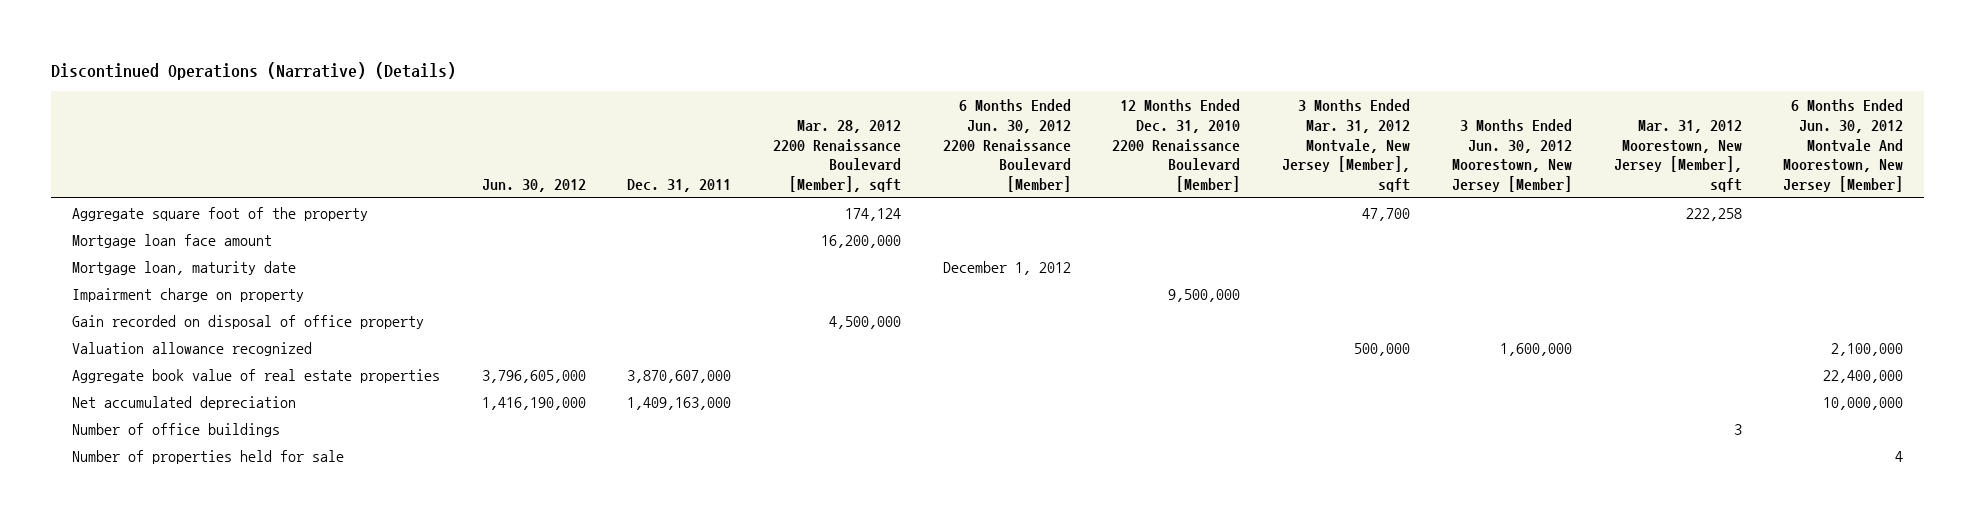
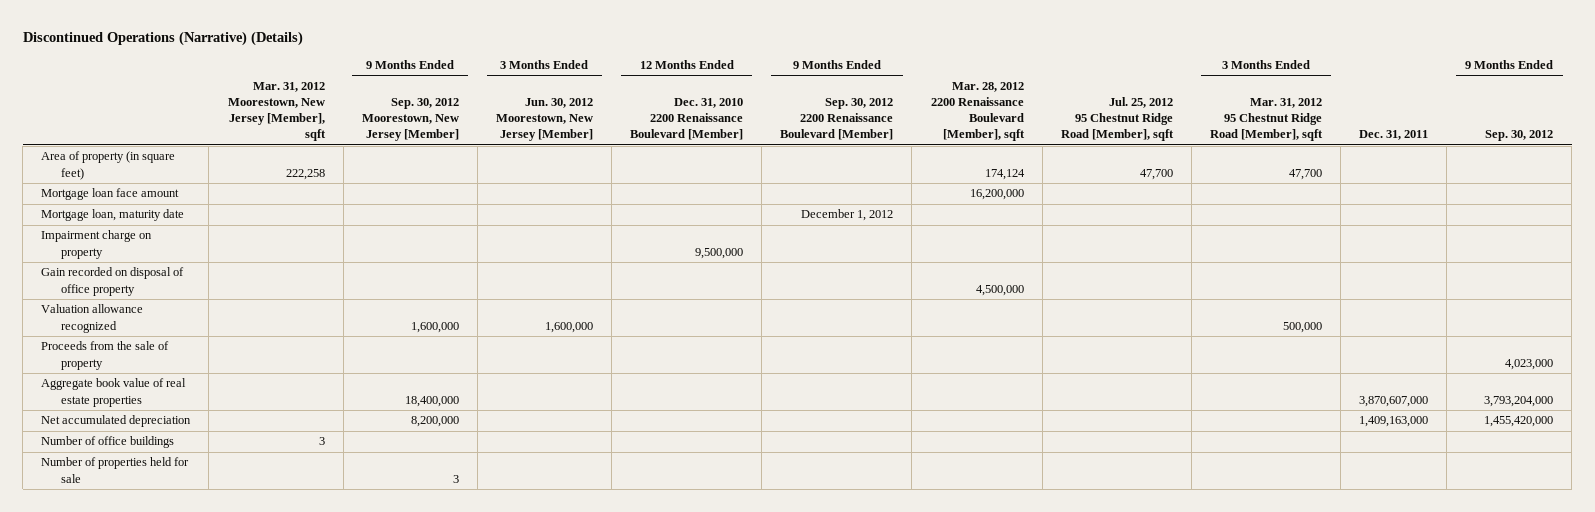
- | Jun. 30, 2012 | Dec. 31, 2011 | Mar. 28, 2012 2200 Renaissance Boulevard [Member], sqft | 6 Months Ended Jun. 30, 2012 2200 Renaissance Boulevard [Member] | 12 Months Ended Dec. 31, 2010 2200 Renaissance Boulevard [Member] | 3 Months Ended Mar. 31, 2012 Montvale, New Jersey [Member], sqft | 3 Months Ended Jun. 30, 2012 Moorestown, New Jersey [Member] | Mar. 31, 2012 Moorestown, New Jersey [Member], sqft | 6 Months Ended Jun. 30, 2012 Montvale And Moorestown, New Jersey [Member]
+ | Mar. 31, 2012 Moorestown, New Jersey [Member], sqft | 9 Months Ended Sep. 30, 2012 Moorestown, New Jersey [Member] | 3 Months Ended Jun. 30, 2012 Moorestown, New Jersey [Member] | 12 Months Ended Dec. 31, 2010 2200 Renaissance Boulevard [Member] | 9 Months Ended Sep. 30, 2012 2200 Renaissance Boulevard [Member] | Mar. 28, 2012 2200 Renaissance Boulevard [Member], sqft | Jul. 25, 2012 95 Chestnut Ridge Road [Member], sqft | 3 Months Ended Mar. 31, 2012 95 Chestnut Ridge Road [Member], sqft | Dec. 31, 2011 | 9 Months Ended Sep. 30, 2012
- Aggregate square foot of the property | | | 174,124 | | | 47,700 | | 222,258 |
+ Area of property (in square feet) | 222,258 | | | | | 174,124 | 47,700 | 47,700 | |
+ Proceeds from the sale of property | | | | | | | | | | 4,023,000

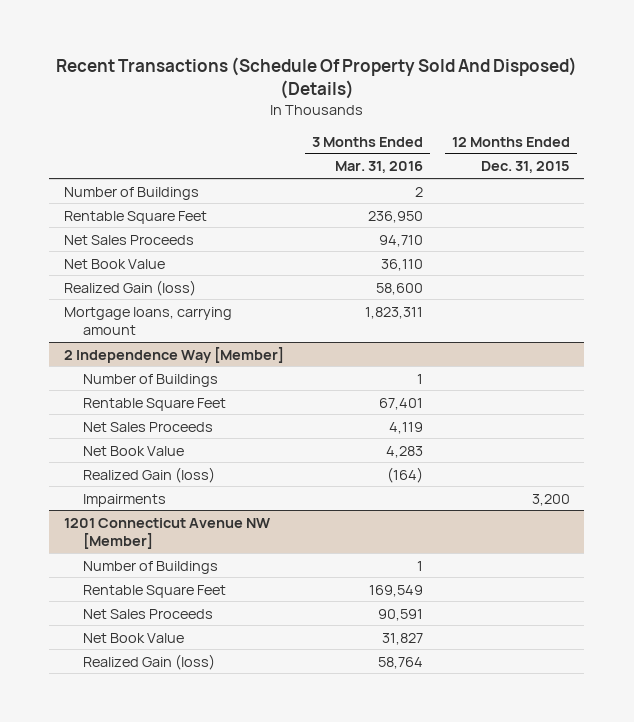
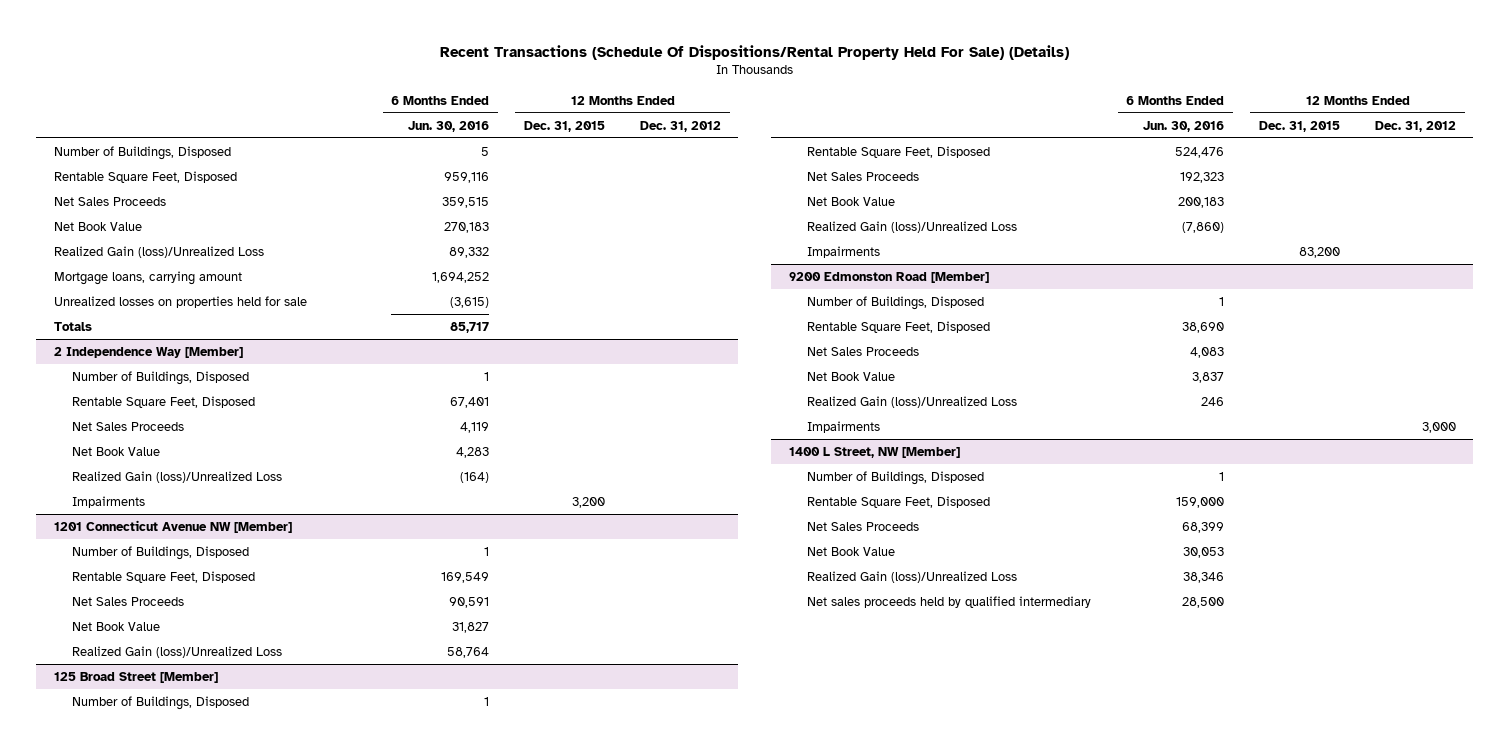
- Recent Transactions (Schedule Of Property Sold And Disposed) (Details)
+ Recent Transactions (Schedule Of Dispositions/Rental Property Held For Sale) (Details)
- | 3 Months Ended Mar. 31, 2016 | 12 Months Ended Dec. 31, 2015
+ | 6 Months Ended Jun. 30, 2016 | 12 Months Ended Dec. 31, 2015 | 12 Months Ended Dec. 31, 2012
- Number of Buildings | 2 |
- Rentable Square Feet | 236,950 |
+ Number of Buildings, Disposed | 5 | |
+ Rentable Square Feet, Disposed | 959,116 | |
- Realized Gain (loss) | 58,600 |
+ Realized Gain (loss)/Unrealized Loss | 89,332 | |
+ Unrealized losses on properties held for sale | (3,615) | |
+ Totals | 85,717 | |
@ 2 Independence Way [Member]
- Number of Buildings | 1 |
- Rentable Square Feet | 67,401 |
+ Number of Buildings, Disposed | 1 | |
+ Rentable Square Feet, Disposed | 67,401 | |
- Realized Gain (loss) | (164) |
+ Realized Gain (loss)/Unrealized Loss | (164) | |
@ 1201 Connecticut Avenue NW [Member]
- Number of Buildings | 1 |
- Rentable Square Feet | 169,549 |
+ Number of Buildings, Disposed | 1 | |
+ Rentable Square Feet, Disposed | 169,549 | |
- Realized Gain (loss) | 58,764 |
+ Realized Gain (loss)/Unrealized Loss | 58,764 | |
+ 125 Broad Street [Member]
+ Number of Buildings, Disposed | 1 | |
+ Rentable Square Feet, Disposed | 524,476 | |
+ Net Sales Proceeds | 192,323 | |
+ Net Book Value | 200,183 | |
+ Realized Gain (loss)/Unrealized Loss | (7,860) | |
+ Impairments | | 83,200 |
+ 9200 Edmonston Road [Member]
+ Number of Buildings, Disposed | 1 | |
+ Rentable Square Feet, Disposed | 38,690 | |
+ Net Sales Proceeds | 4,083 | |
+ Net Book Value | 3,837 | |
+ Realized Gain (loss)/Unrealized Loss | 246 | |
+ Impairments | | | 3,000
+ 1400 L Street, NW [Member]
+ Number of Buildings, Disposed | 1 | |
+ Rentable Square Feet, Disposed | 159,000 | |
+ Net Sales Proceeds | 68,399 | |
+ Net Book Value | 30,053 | |
+ Realized Gain (loss)/Unrealized Loss | 38,346 | |
+ Net sales proceeds held by qualified intermediary | 28,500 | |

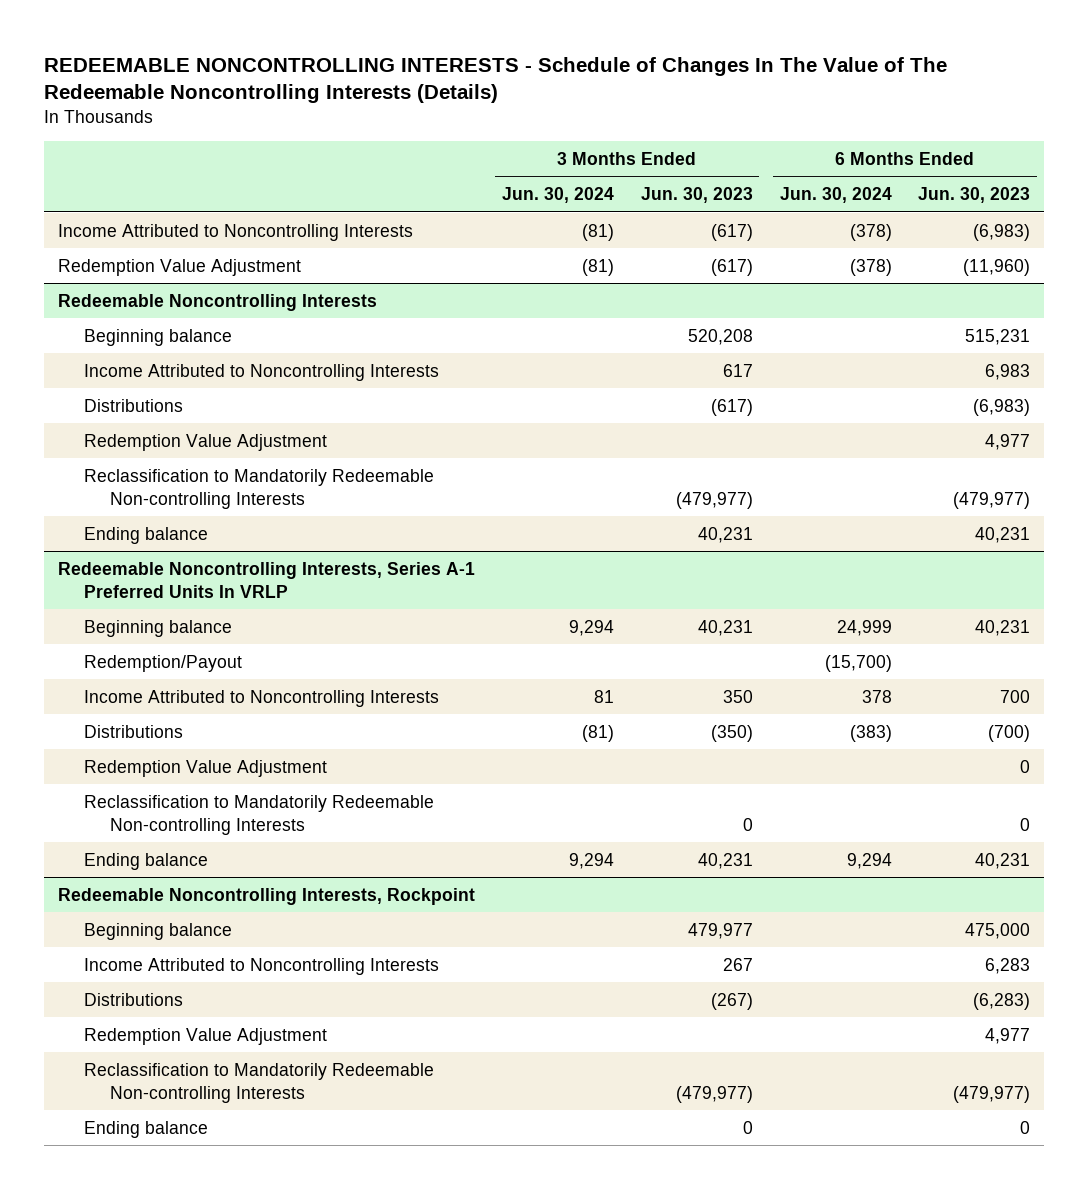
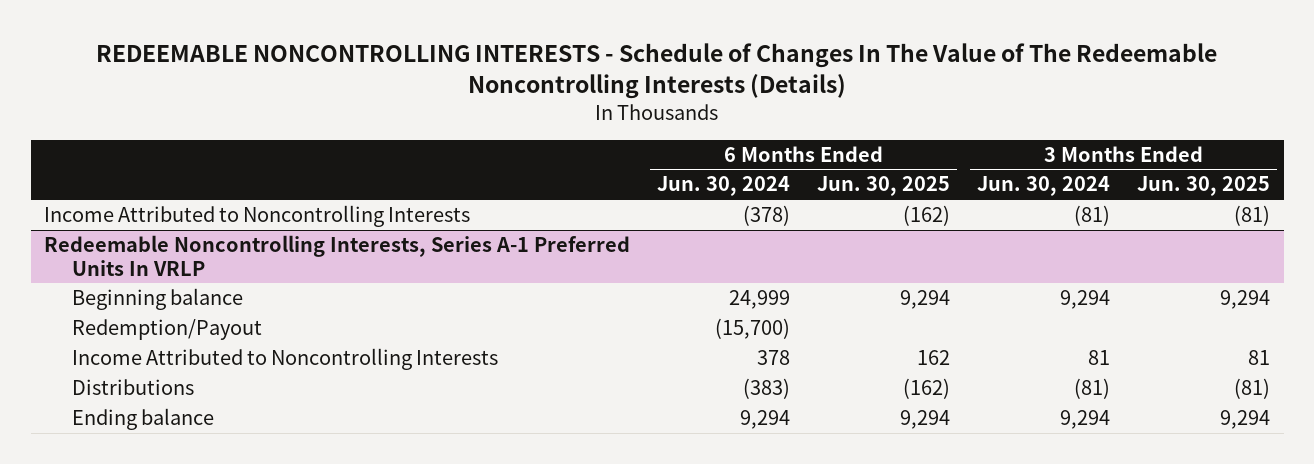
- | 3 Months Ended Jun. 30, 2024 | 3 Months Ended Jun. 30, 2023 | 6 Months Ended Jun. 30, 2024 | 6 Months Ended Jun. 30, 2023
+ | 6 Months Ended Jun. 30, 2024 | 6 Months Ended Jun. 30, 2025 | 3 Months Ended Jun. 30, 2024 | 3 Months Ended Jun. 30, 2025
- Redemption Value Adjustment | (81) | (617) | (378) | (11,960)
- Redeemable Noncontrolling Interests
- Beginning balance | | 520,208 | | 515,231
- Income Attributed to Noncontrolling Interests | | 617 | | 6,983
- Distributions | | (617) | | (6,983)
- Redemption Value Adjustment | | | | 4,977
- Reclassification to Mandatorily Redeemable Non-controlling Interests | | (479,977) | | (479,977)
- Ending balance | | 40,231 | | 40,231
@ Redeemable Noncontrolling Interests, Series A-1 Preferred Units In VRLP
- Redemption Value Adjustment | | | | 0
- Reclassification to Mandatorily Redeemable Non-controlling Interests | | 0 | | 0
- Redeemable Noncontrolling Interests, Rockpoint
- Beginning balance | | 479,977 | | 475,000
- Income Attributed to Noncontrolling Interests | | 267 | | 6,283
- Distributions | | (267) | | (6,283)
- Redemption Value Adjustment | | | | 4,977
- Reclassification to Mandatorily Redeemable Non-controlling Interests | | (479,977) | | (479,977)
- Ending balance | | 0 | | 0

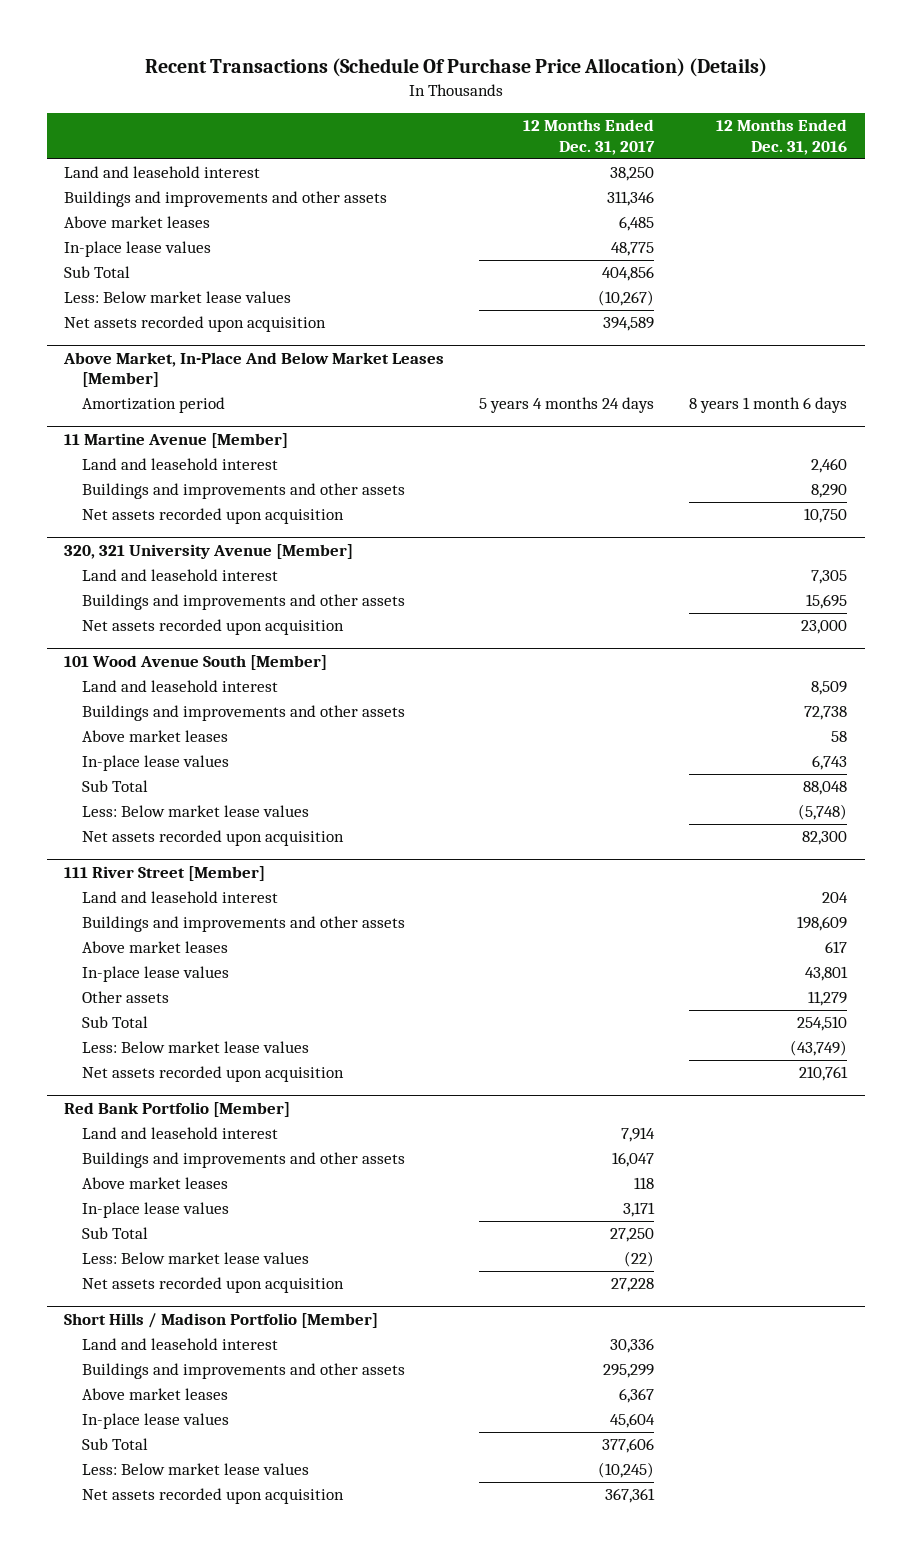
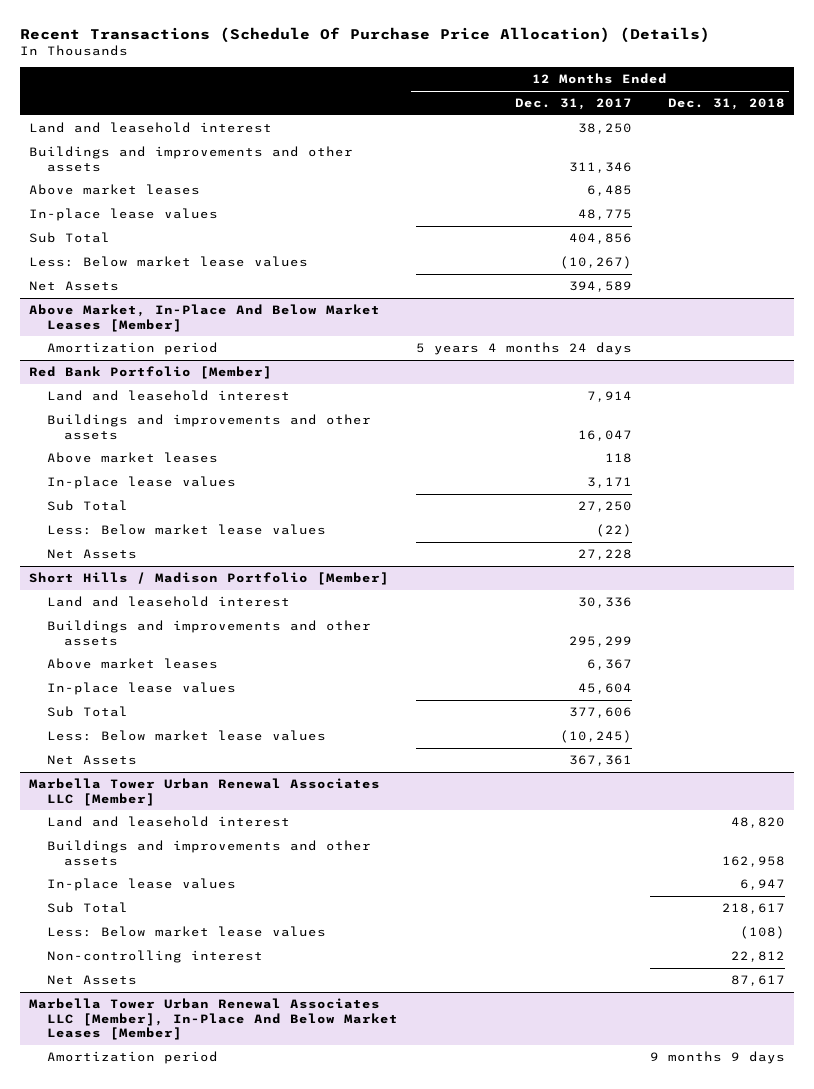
- | 12 Months Ended Dec. 31, 2017 | 12 Months Ended Dec. 31, 2016
+ | 12 Months Ended Dec. 31, 2017 | 12 Months Ended Dec. 31, 2018
- Net assets recorded upon acquisition | 394,589 |
+ Net Assets | 394,589 |
- 11 Martine Avenue [Member]
- Land and leasehold interest | | 2,460
- Buildings and improvements and other assets | | 8,290
- Net assets recorded upon acquisition | | 10,750
- 320, 321 University Avenue [Member]
- Land and leasehold interest | | 7,305
- Buildings and improvements and other assets | | 15,695
- Net assets recorded upon acquisition | | 23,000
- 101 Wood Avenue South [Member]
- Land and leasehold interest | | 8,509
- Buildings and improvements and other assets | | 72,738
- Above market leases | | 58
- In-place lease values | | 6,743
- Sub Total | | 88,048
- Less: Below market lease values | | (5,748)
- Net assets recorded upon acquisition | | 82,300
- 111 River Street [Member]
- Land and leasehold interest | | 204
- Buildings and improvements and other assets | | 198,609
- Above market leases | | 617
- In-place lease values | | 43,801
- Other assets | | 11,279
- Sub Total | | 254,510
- Less: Below market lease values | | (43,749)
- Net assets recorded upon acquisition | | 210,761
@ Red Bank Portfolio [Member]
- Net assets recorded upon acquisition | 27,228 |
+ Net Assets | 27,228 |
@ Short Hills / Madison Portfolio [Member]
- Net assets recorded upon acquisition | 367,361 |
+ Net Assets | 367,361 |
+ Marbella Tower Urban Renewal Associates LLC [Member]
+ Land and leasehold interest | | 48,820
+ Buildings and improvements and other assets | | 162,958
+ In-place lease values | | 6,947
+ Sub Total | | 218,617
+ Less: Below market lease values | | (108)
+ Non-controlling interest | | 22,812
+ Net Assets | | 87,617
+ Marbella Tower Urban Renewal Associates LLC [Member], In-Place And Below Market Leases [Member]
+ Amortization period | | 9 months 9 days

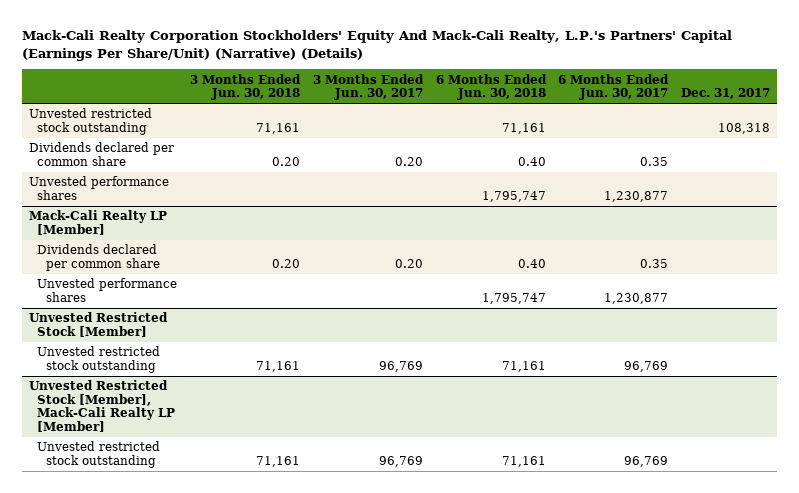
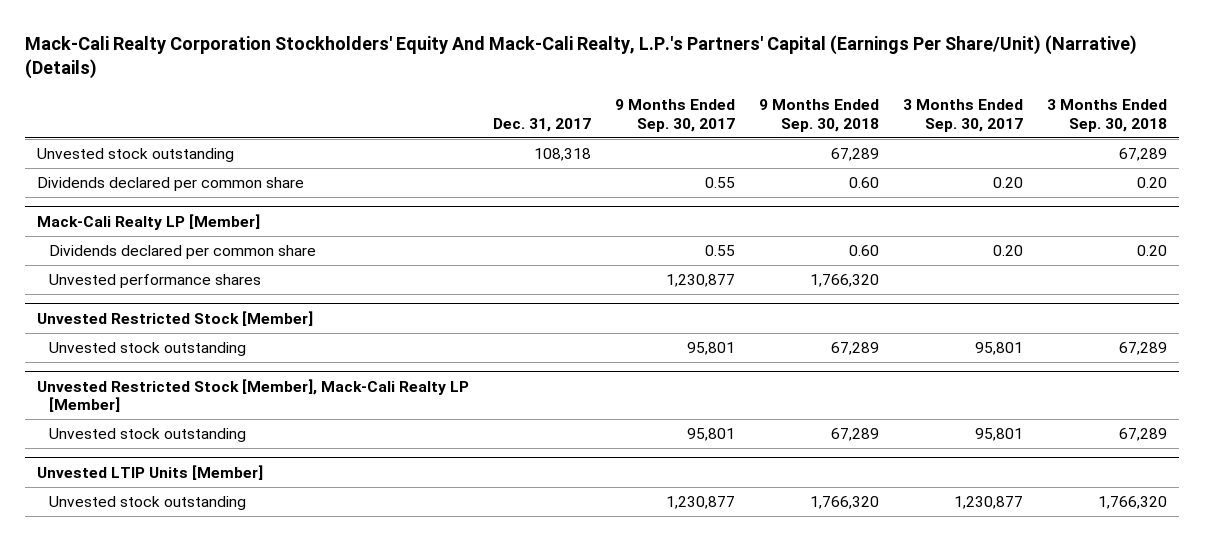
- | 3 Months Ended Jun. 30, 2018 | 3 Months Ended Jun. 30, 2017 | 6 Months Ended Jun. 30, 2018 | 6 Months Ended Jun. 30, 2017 | Dec. 31, 2017
+ | Dec. 31, 2017 | 9 Months Ended Sep. 30, 2017 | 9 Months Ended Sep. 30, 2018 | 3 Months Ended Sep. 30, 2017 | 3 Months Ended Sep. 30, 2018
- Unvested restricted stock outstanding | 71,161 | | 71,161 | | 108,318
+ Unvested stock outstanding | 108,318 | | 67,289 | | 67,289
- Unvested performance shares | | | 1,795,747 | 1,230,877 |
@ Unvested Restricted Stock [Member]
- Unvested restricted stock outstanding | 71,161 | 96,769 | 71,161 | 96,769 |
+ Unvested stock outstanding | | 95,801 | 67,289 | 95,801 | 67,289
@ Unvested Restricted Stock [Member], Mack-Cali Realty LP [Member]
- Unvested restricted stock outstanding | 71,161 | 96,769 | 71,161 | 96,769 |
+ Unvested stock outstanding | | 95,801 | 67,289 | 95,801 | 67,289
+ Unvested LTIP Units [Member]
+ Unvested stock outstanding | | 1,230,877 | 1,766,320 | 1,230,877 | 1,766,320

